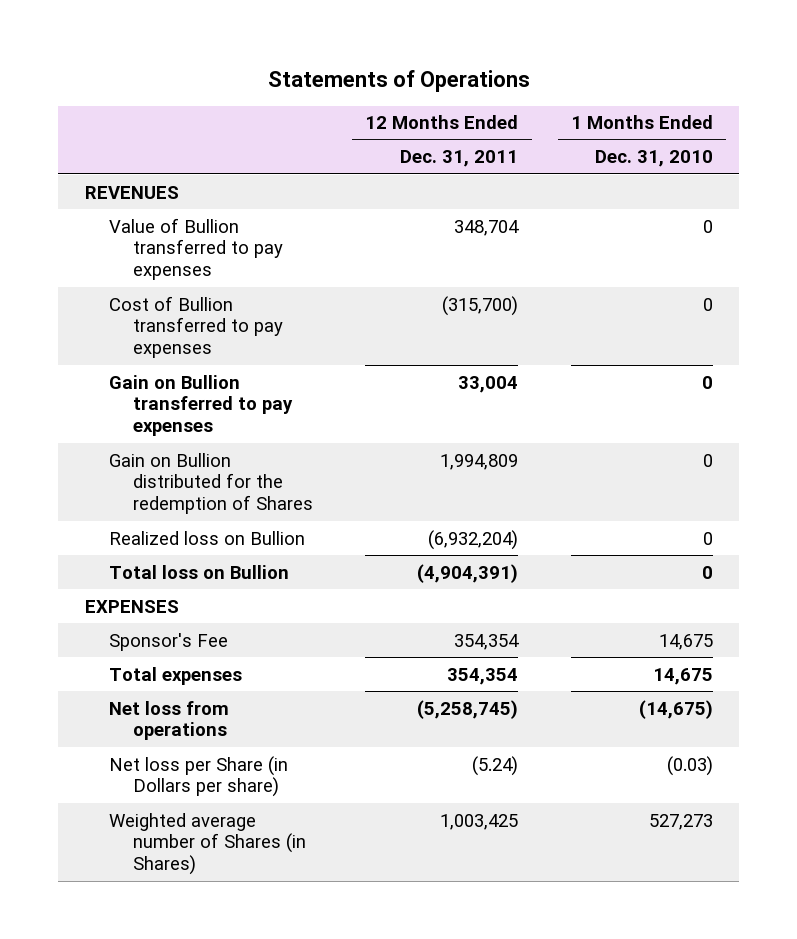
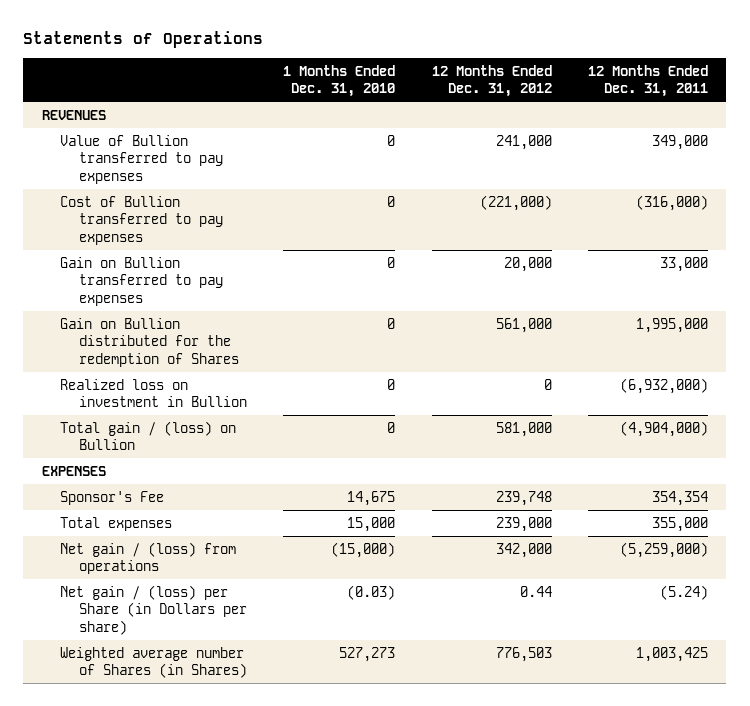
- | 12 Months Ended Dec. 31, 2011 | 1 Months Ended Dec. 31, 2010
+ | 1 Months Ended Dec. 31, 2010 | 12 Months Ended Dec. 31, 2012 | 12 Months Ended Dec. 31, 2011
- Value of Bullion transferred to pay expenses | 348,704 | 0
- Cost of Bullion transferred to pay expenses | (315,700) | 0
- Gain on Bullion transferred to pay expenses | 33,004 | 0
- Gain on Bullion distributed for the redemption of Shares | 1,994,809 | 0
- Realized loss on Bullion | (6,932,204) | 0
- Total loss on Bullion | (4,904,391) | 0
+ Value of Bullion transferred to pay expenses | 0 | 241,000 | 349,000
+ Cost of Bullion transferred to pay expenses | 0 | (221,000) | (316,000)
+ Gain on Bullion transferred to pay expenses | 0 | 20,000 | 33,000
+ Gain on Bullion distributed for the redemption of Shares | 0 | 561,000 | 1,995,000
+ Realized loss on investment in Bullion | 0 | 0 | (6,932,000)
+ Total gain / (loss) on Bullion | 0 | 581,000 | (4,904,000)
- Total expenses | 354,354 | 14,675
- Net loss from operations | (5,258,745) | (14,675)
- Net loss per Share (in Dollars per share) | (5.24) | (0.03)
+ Total expenses | 15,000 | 239,000 | 355,000
+ Net gain / (loss) from operations | (15,000) | 342,000 | (5,259,000)
+ Net gain / (loss) per Share (in Dollars per share) | (0.03) | 0.44 | (5.24)

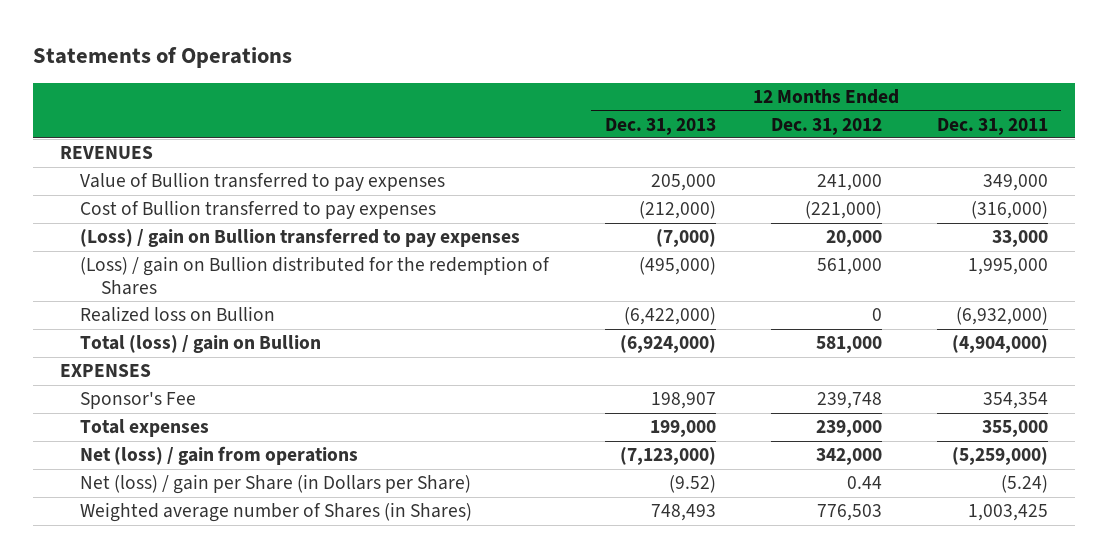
- | 1 Months Ended Dec. 31, 2010 | 12 Months Ended Dec. 31, 2012 | 12 Months Ended Dec. 31, 2011
+ | 12 Months Ended Dec. 31, 2013 | 12 Months Ended Dec. 31, 2012 | 12 Months Ended Dec. 31, 2011
- Gain on Bullion transferred to pay expenses | 0 | 20,000 | 33,000
- Gain on Bullion distributed for the redemption of Shares | 0 | 561,000 | 1,995,000
- Realized loss on investment in Bullion | 0 | 0 | (6,932,000)
- Total gain / (loss) on Bullion | 0 | 581,000 | (4,904,000)
+ (Loss) / gain on Bullion transferred to pay expenses | (7,000) | 20,000 | 33,000
+ (Loss) / gain on Bullion distributed for the redemption of Shares | (495,000) | 561,000 | 1,995,000
+ Realized loss on Bullion | (6,422,000) | 0 | (6,932,000)
+ Total (loss) / gain on Bullion | (6,924,000) | 581,000 | (4,904,000)
- Net gain / (loss) from operations | (15,000) | 342,000 | (5,259,000)
- Net gain / (loss) per Share (in Dollars per share) | (0.03) | 0.44 | (5.24)
+ Net (loss) / gain from operations | (7,123,000) | 342,000 | (5,259,000)
+ Net (loss) / gain per Share (in Dollars per Share) | (9.52) | 0.44 | (5.24)

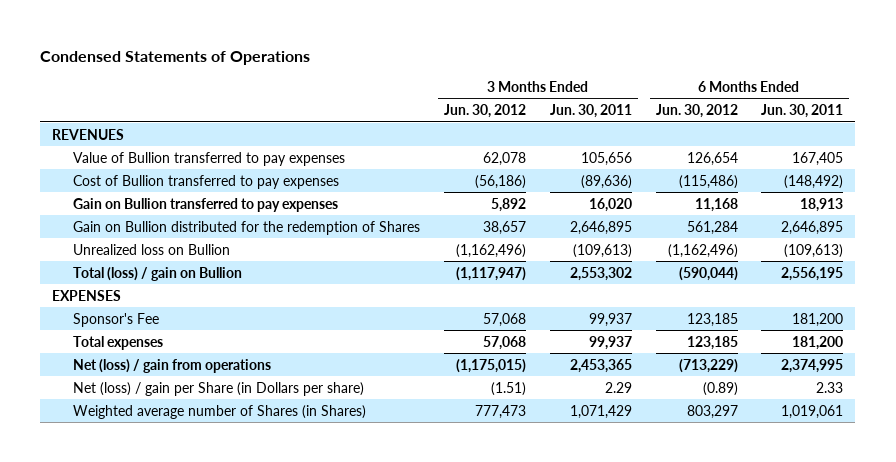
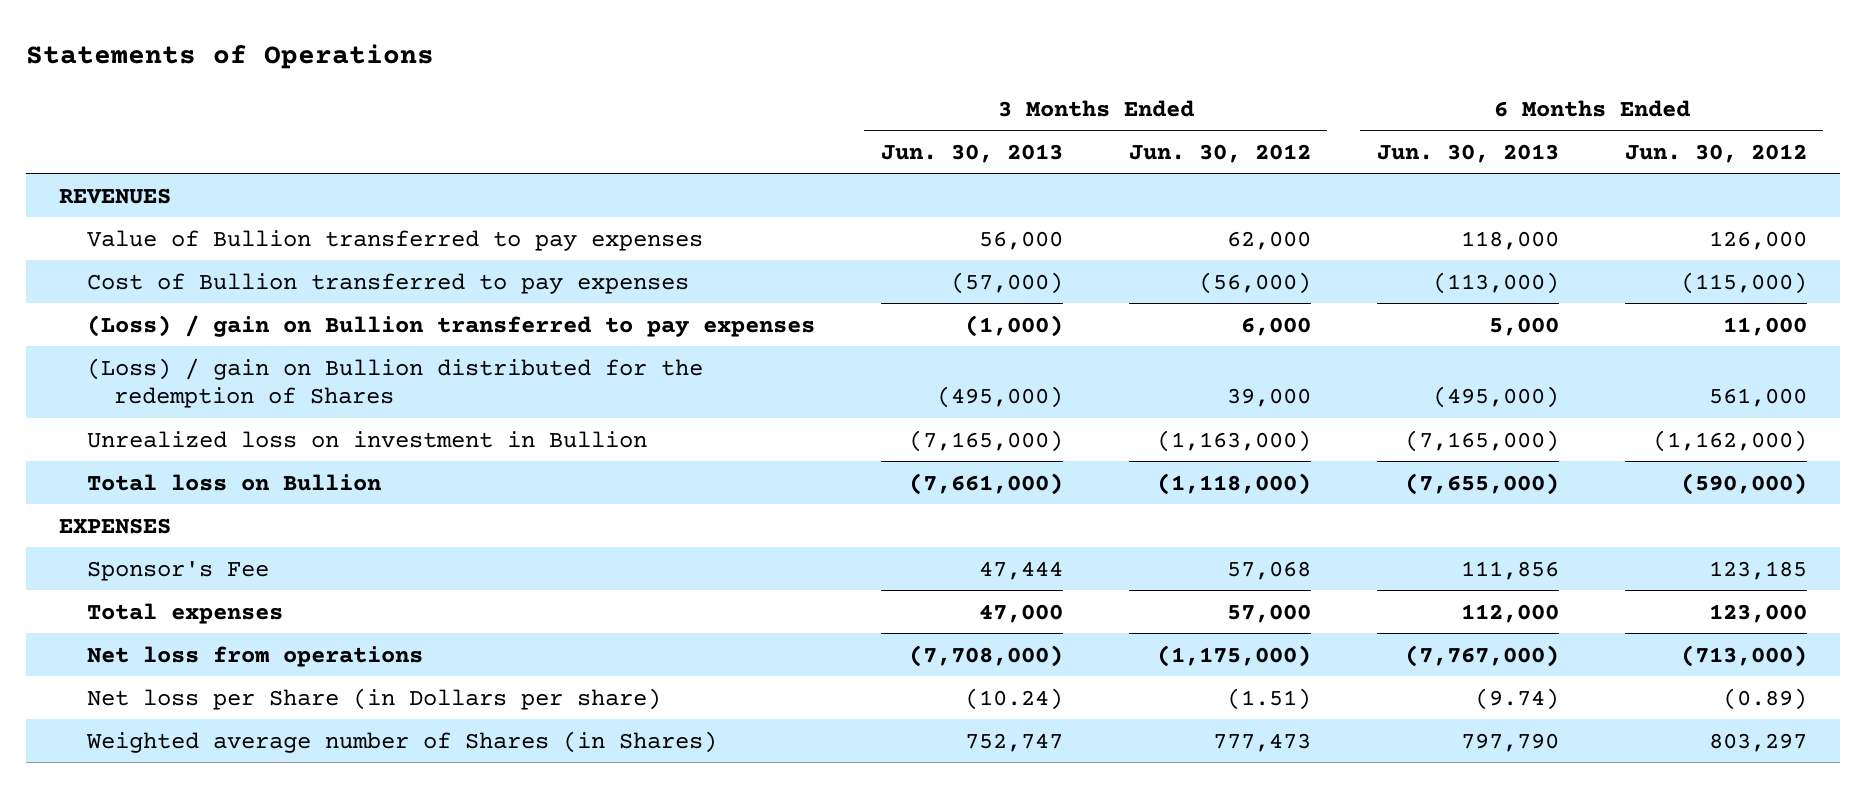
- Condensed Statements of Operations
+ Statements of Operations
- | 3 Months Ended Jun. 30, 2012 | 3 Months Ended Jun. 30, 2011 | 6 Months Ended Jun. 30, 2012 | 6 Months Ended Jun. 30, 2011
+ | 3 Months Ended Jun. 30, 2013 | 3 Months Ended Jun. 30, 2012 | 6 Months Ended Jun. 30, 2013 | 6 Months Ended Jun. 30, 2012
- Value of Bullion transferred to pay expenses | 62,078 | 105,656 | 126,654 | 167,405
- Cost of Bullion transferred to pay expenses | (56,186) | (89,636) | (115,486) | (148,492)
- Gain on Bullion transferred to pay expenses | 5,892 | 16,020 | 11,168 | 18,913
- Gain on Bullion distributed for the redemption of Shares | 38,657 | 2,646,895 | 561,284 | 2,646,895
- Unrealized loss on Bullion | (1,162,496) | (109,613) | (1,162,496) | (109,613)
- Total (loss) / gain on Bullion | (1,117,947) | 2,553,302 | (590,044) | 2,556,195
+ Value of Bullion transferred to pay expenses | 56,000 | 62,000 | 118,000 | 126,000
+ Cost of Bullion transferred to pay expenses | (57,000) | (56,000) | (113,000) | (115,000)
+ (Loss) / gain on Bullion transferred to pay expenses | (1,000) | 6,000 | 5,000 | 11,000
+ (Loss) / gain on Bullion distributed for the redemption of Shares | (495,000) | 39,000 | (495,000) | 561,000
+ Unrealized loss on investment in Bullion | (7,165,000) | (1,163,000) | (7,165,000) | (1,162,000)
+ Total loss on Bullion | (7,661,000) | (1,118,000) | (7,655,000) | (590,000)
- Total expenses | 57,068 | 99,937 | 123,185 | 181,200
- Net (loss) / gain from operations | (1,175,015) | 2,453,365 | (713,229) | 2,374,995
- Net (loss) / gain per Share (in Dollars per share) | (1.51) | 2.29 | (0.89) | 2.33
+ Total expenses | 47,000 | 57,000 | 112,000 | 123,000
+ Net loss from operations | (7,708,000) | (1,175,000) | (7,767,000) | (713,000)
+ Net loss per Share (in Dollars per share) | (10.24) | (1.51) | (9.74) | (0.89)

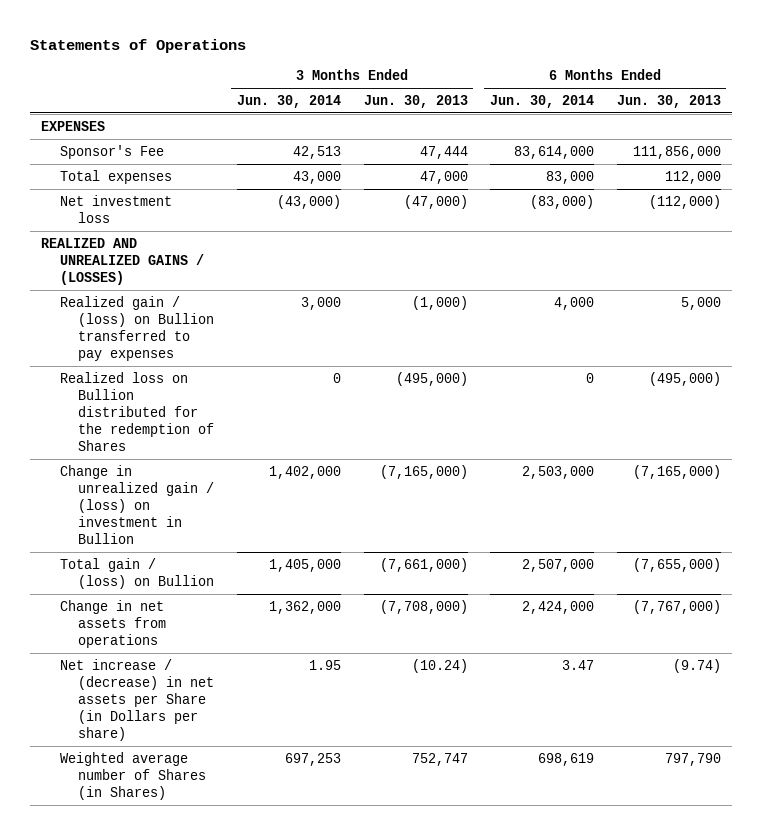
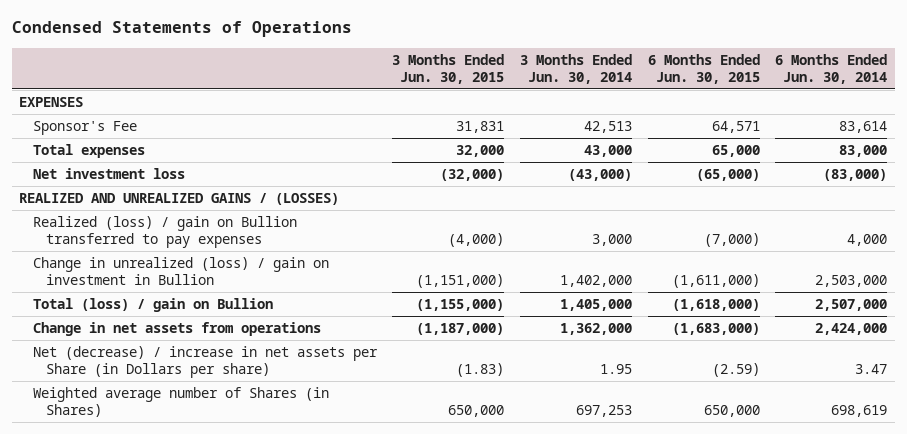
- Statements of Operations
+ Condensed Statements of Operations
- | 3 Months Ended Jun. 30, 2014 | 3 Months Ended Jun. 30, 2013 | 6 Months Ended Jun. 30, 2014 | 6 Months Ended Jun. 30, 2013
+ | 3 Months Ended Jun. 30, 2015 | 3 Months Ended Jun. 30, 2014 | 6 Months Ended Jun. 30, 2015 | 6 Months Ended Jun. 30, 2014
- Sponsor's Fee | 42,513 | 47,444 | 83,614,000 | 111,856,000
+ Sponsor's Fee | 31,831 | 42,513 | 64,571 | 83,614
- Realized gain / (loss) on Bullion transferred to pay expenses | 3,000 | (1,000) | 4,000 | 5,000
- Realized loss on Bullion distributed for the redemption of Shares | 0 | (495,000) | 0 | (495,000)
- Change in unrealized gain / (loss) on investment in Bullion | 1,402,000 | (7,165,000) | 2,503,000 | (7,165,000)
- Total gain / (loss) on Bullion | 1,405,000 | (7,661,000) | 2,507,000 | (7,655,000)
+ Realized (loss) / gain on Bullion transferred to pay expenses | (4,000) | 3,000 | (7,000) | 4,000
+ Change in unrealized (loss) / gain on investment in Bullion | (1,151,000) | 1,402,000 | (1,611,000) | 2,503,000
+ Total (loss) / gain on Bullion | (1,155,000) | 1,405,000 | (1,618,000) | 2,507,000
- Net increase / (decrease) in net assets per Share (in Dollars per share) | 1.95 | (10.24) | 3.47 | (9.74)
+ Net (decrease) / increase in net assets per Share (in Dollars per share) | (1.83) | 1.95 | (2.59) | 3.47

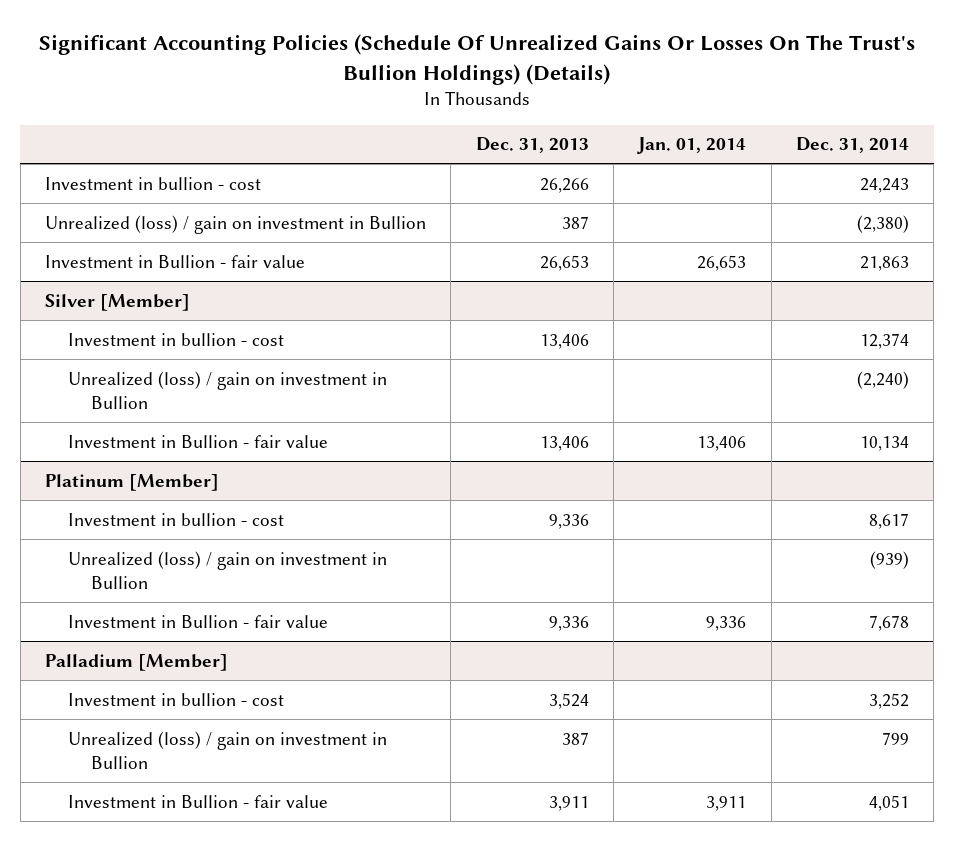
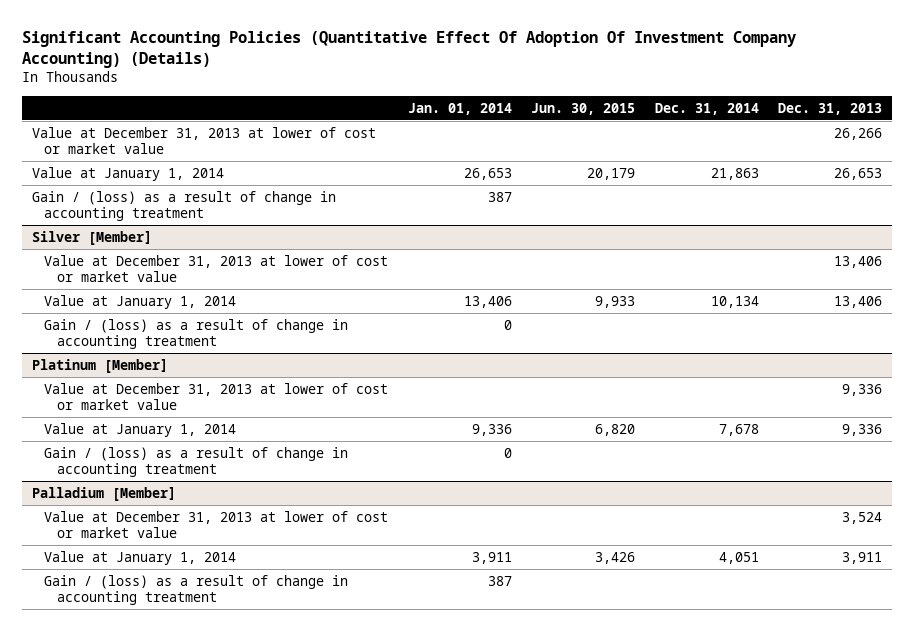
- Significant Accounting Policies (Schedule Of Unrealized Gains Or Losses On The Trust's Bullion Holdings) (Details)
+ Significant Accounting Policies (Quantitative Effect Of Adoption Of Investment Company Accounting) (Details)
- | Dec. 31, 2013 | Jan. 01, 2014 | Dec. 31, 2014
+ | Jan. 01, 2014 | Jun. 30, 2015 | Dec. 31, 2014 | Dec. 31, 2013
- Investment in bullion - cost | 26,266 | | 24,243
- Unrealized (loss) / gain on investment in Bullion | 387 | | (2,380)
- Investment in Bullion - fair value | 26,653 | 26,653 | 21,863
+ Value at December 31, 2013 at lower of cost or market value | | | | 26,266
+ Value at January 1, 2014 | 26,653 | 20,179 | 21,863 | 26,653
+ Gain / (loss) as a result of change in accounting treatment | 387 | | |
@ Silver [Member]
- Investment in bullion - cost | 13,406 | | 12,374
- Unrealized (loss) / gain on investment in Bullion | | | (2,240)
- Investment in Bullion - fair value | 13,406 | 13,406 | 10,134
+ Value at December 31, 2013 at lower of cost or market value | | | | 13,406
+ Value at January 1, 2014 | 13,406 | 9,933 | 10,134 | 13,406
+ Gain / (loss) as a result of change in accounting treatment | 0 | | |
@ Platinum [Member]
- Investment in bullion - cost | 9,336 | | 8,617
- Unrealized (loss) / gain on investment in Bullion | | | (939)
- Investment in Bullion - fair value | 9,336 | 9,336 | 7,678
+ Value at December 31, 2013 at lower of cost or market value | | | | 9,336
+ Value at January 1, 2014 | 9,336 | 6,820 | 7,678 | 9,336
+ Gain / (loss) as a result of change in accounting treatment | 0 | | |
@ Palladium [Member]
- Investment in bullion - cost | 3,524 | | 3,252
- Unrealized (loss) / gain on investment in Bullion | 387 | | 799
- Investment in Bullion - fair value | 3,911 | 3,911 | 4,051
+ Value at December 31, 2013 at lower of cost or market value | | | | 3,524
+ Value at January 1, 2014 | 3,911 | 3,426 | 4,051 | 3,911
+ Gain / (loss) as a result of change in accounting treatment | 387 | | |

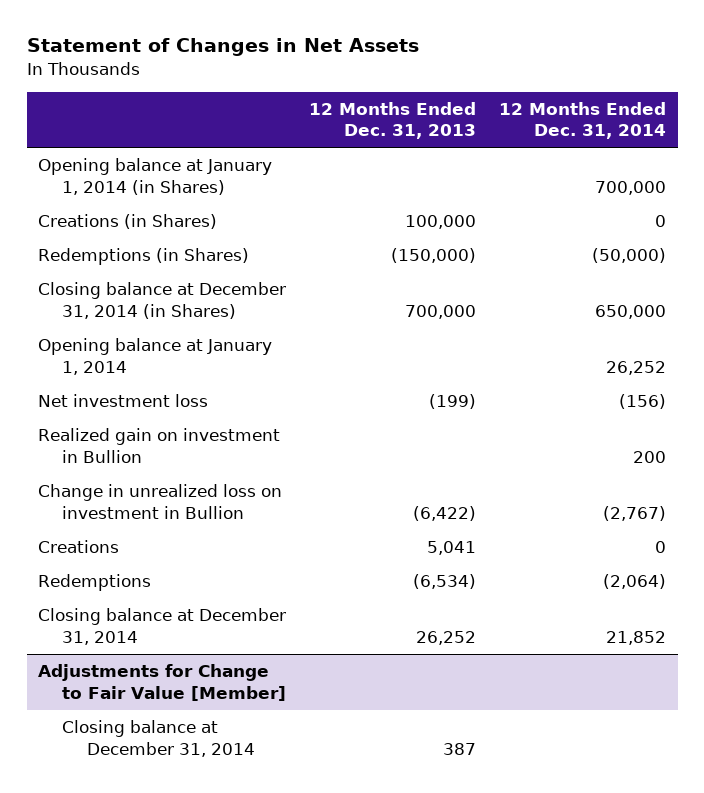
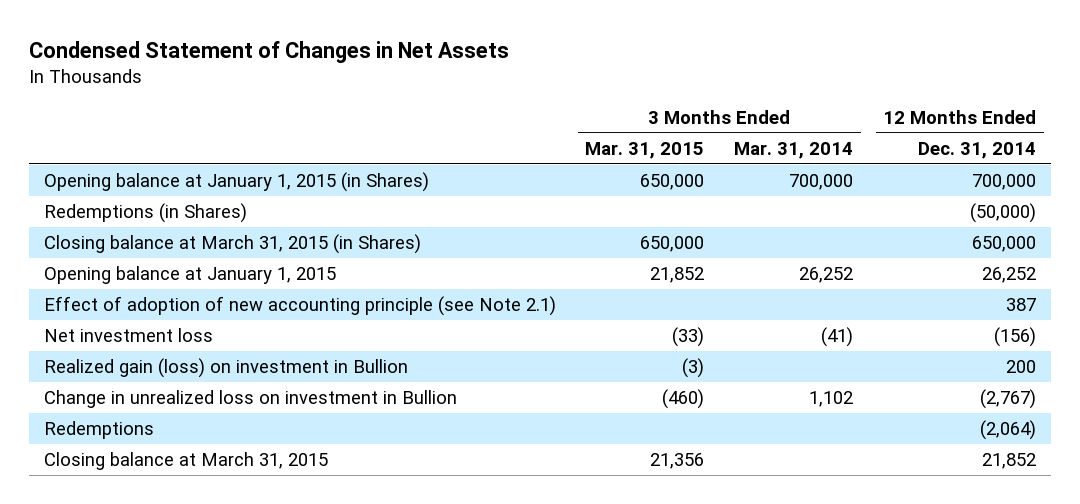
- Statement of Changes in Net Assets
+ Condensed Statement of Changes in Net Assets
- | 12 Months Ended Dec. 31, 2013 | 12 Months Ended Dec. 31, 2014
+ | 3 Months Ended Mar. 31, 2015 | 3 Months Ended Mar. 31, 2014 | 12 Months Ended Dec. 31, 2014
- Opening balance at January 1, 2014 (in Shares) | | 700,000
- Creations (in Shares) | 100,000 | 0
+ Opening balance at January 1, 2015 (in Shares) | 650,000 | 700,000 | 700,000
- Closing balance at December 31, 2014 (in Shares) | 700,000 | 650,000
- Opening balance at January 1, 2014 | | 26,252
+ Closing balance at March 31, 2015 (in Shares) | 650,000 | | 650,000
+ Opening balance at January 1, 2015 | 21,852 | 26,252 | 26,252
+ Effect of adoption of new accounting principle (see Note 2.1) | | | 387
- Realized gain on investment in Bullion | | 200
+ Realized gain (loss) on investment in Bullion | (3) | | 200
- Creations | 5,041 | 0
- Closing balance at December 31, 2014 | 26,252 | 21,852
- Adjustments for Change to Fair Value [Member]
- Closing balance at December 31, 2014 | 387 |
+ Closing balance at March 31, 2015 | 21,356 | | 21,852

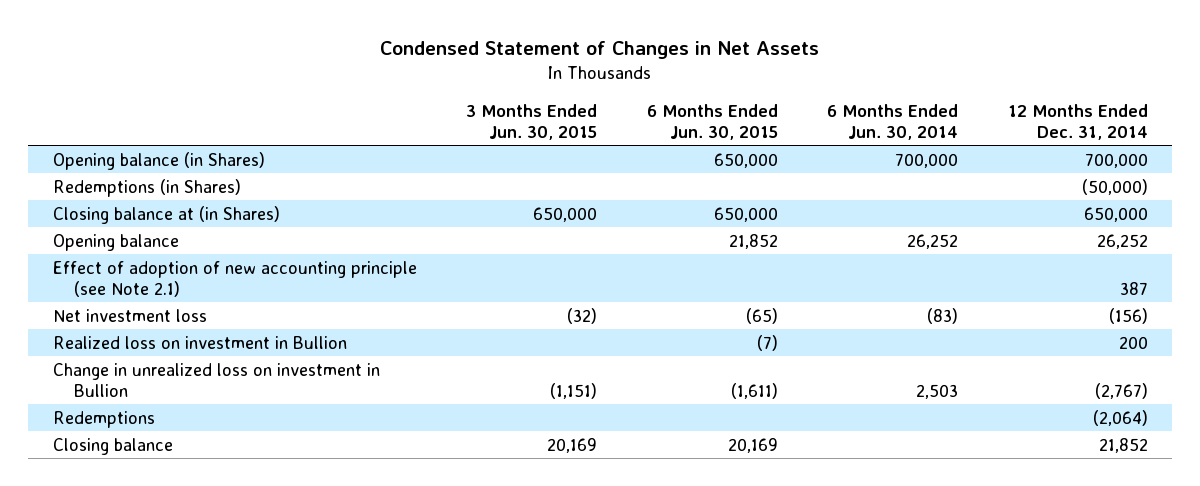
- | 3 Months Ended Mar. 31, 2015 | 3 Months Ended Mar. 31, 2014 | 12 Months Ended Dec. 31, 2014
+ | 3 Months Ended Jun. 30, 2015 | 6 Months Ended Jun. 30, 2015 | 6 Months Ended Jun. 30, 2014 | 12 Months Ended Dec. 31, 2014
- Opening balance at January 1, 2015 (in Shares) | 650,000 | 700,000 | 700,000
+ Opening balance (in Shares) | | 650,000 | 700,000 | 700,000
- Closing balance at March 31, 2015 (in Shares) | 650,000 | | 650,000
- Opening balance at January 1, 2015 | 21,852 | 26,252 | 26,252
+ Closing balance at (in Shares) | 650,000 | 650,000 | | 650,000
+ Opening balance | | 21,852 | 26,252 | 26,252
- Realized gain (loss) on investment in Bullion | (3) | | 200
+ Realized loss on investment in Bullion | | (7) | | 200
- Closing balance at March 31, 2015 | 21,356 | | 21,852
+ Closing balance | 20,169 | 20,169 | | 21,852

